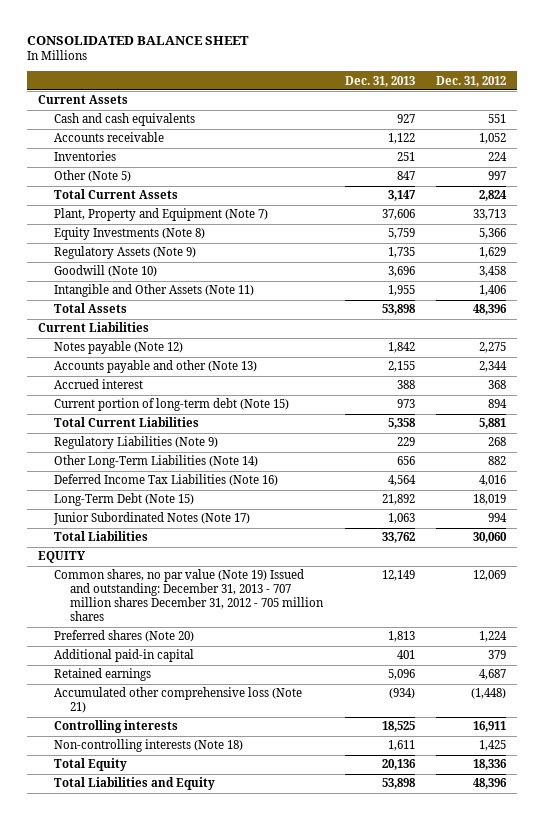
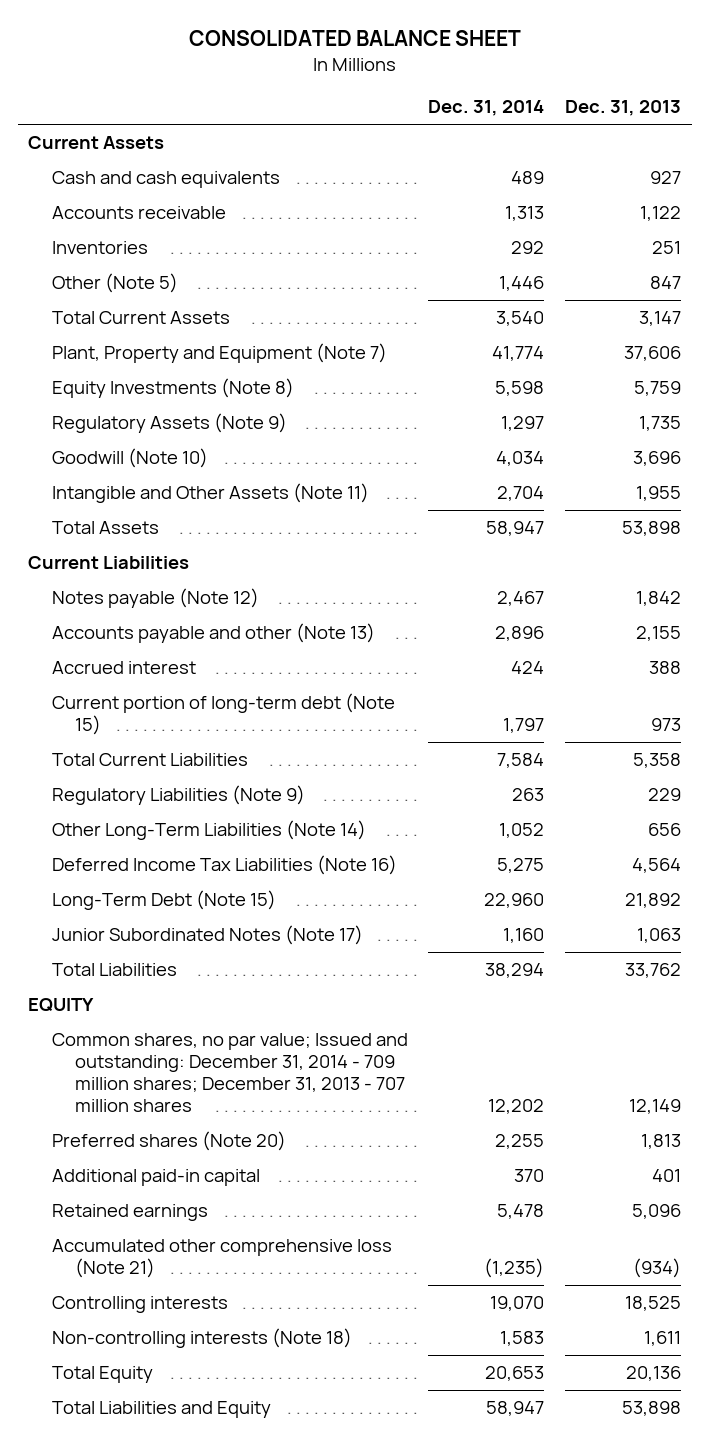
- | Dec. 31, 2013 | Dec. 31, 2012
+ | Dec. 31, 2014 | Dec. 31, 2013
- Common shares, no par value (Note 19) Issued and outstanding: December 31, 2013 - 707 million shares December 31, 2012 - 705 million shares | 12,149 | 12,069
+ Common shares, no par value; Issued and outstanding: December 31, 2014 - 709 million shares; December 31, 2013 - 707 million shares | 12,202 | 12,149

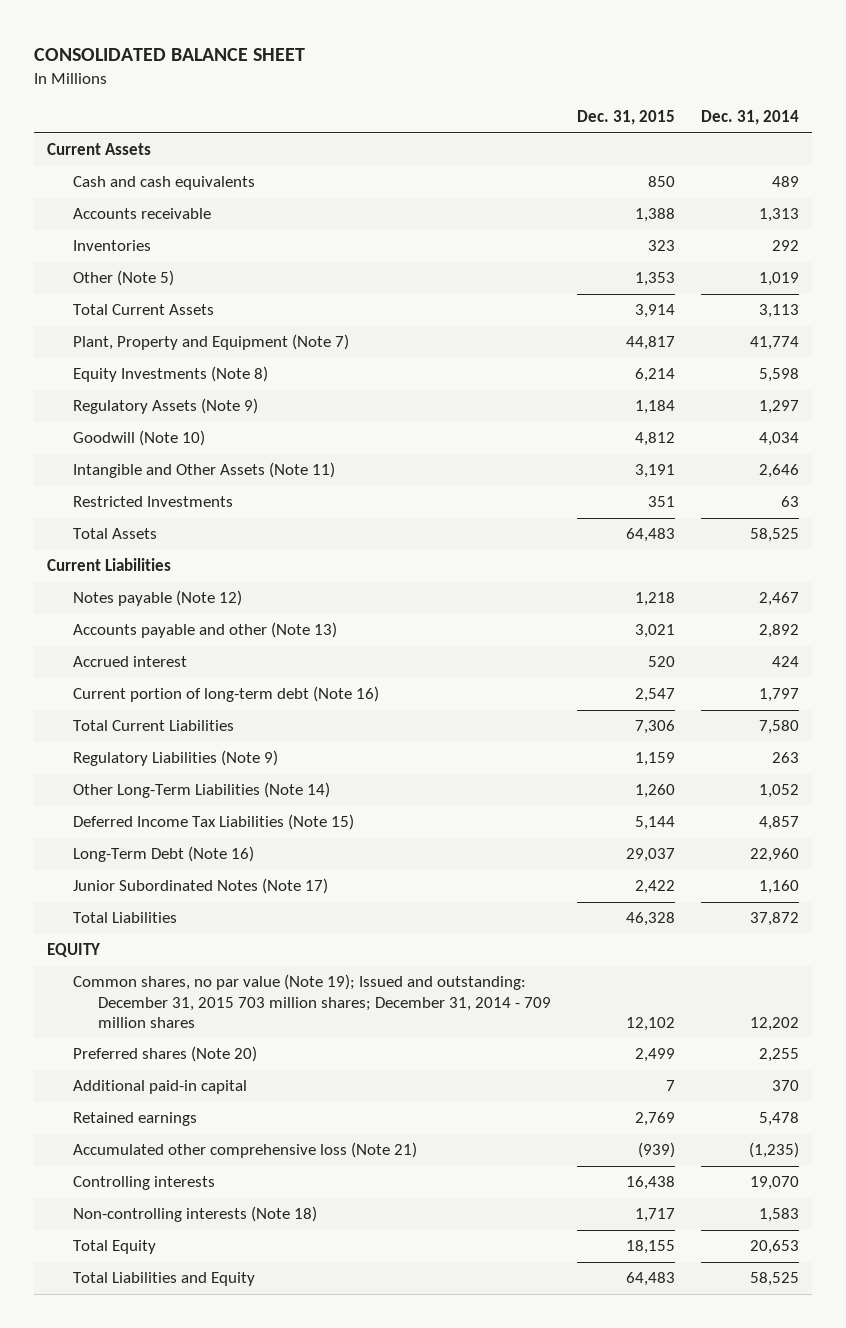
- | Dec. 31, 2014 | Dec. 31, 2013
+ | Dec. 31, 2015 | Dec. 31, 2014
- Other (Note 5) | 1,446 | 847
- Total Current Assets | 3,540 | 3,147
+ Other (Note 5) | 1,353 | 1,019
+ Total Current Assets | 3,914 | 3,113
- Intangible and Other Assets (Note 11) | 2,704 | 1,955
- Total Assets | 58,947 | 53,898
+ Intangible and Other Assets (Note 11) | 3,191 | 2,646
+ Restricted Investments | 351 | 63
+ Total Assets | 64,483 | 58,525
- Accounts payable and other (Note 13) | 2,896 | 2,155
+ Accounts payable and other (Note 13) | 3,021 | 2,892
- Current portion of long-term debt (Note 15) | 1,797 | 973
- Total Current Liabilities | 7,584 | 5,358
+ Current portion of long-term debt (Note 16) | 2,547 | 1,797
+ Total Current Liabilities | 7,306 | 7,580
- Deferred Income Tax Liabilities (Note 16) | 5,275 | 4,564
- Long-Term Debt (Note 15) | 22,960 | 21,892
+ Deferred Income Tax Liabilities (Note 15) | 5,144 | 4,857
+ Long-Term Debt (Note 16) | 29,037 | 22,960
- Total Liabilities | 38,294 | 33,762
+ Total Liabilities | 46,328 | 37,872
- Common shares, no par value; Issued and outstanding: December 31, 2014 - 709 million shares; December 31, 2013 - 707 million shares | 12,202 | 12,149
+ Common shares, no par value (Note 19); Issued and outstanding: December 31, 2015 703 million shares; December 31, 2014 - 709 million shares | 12,102 | 12,202
- Total Liabilities and Equity | 58,947 | 53,898
+ Total Liabilities and Equity | 64,483 | 58,525

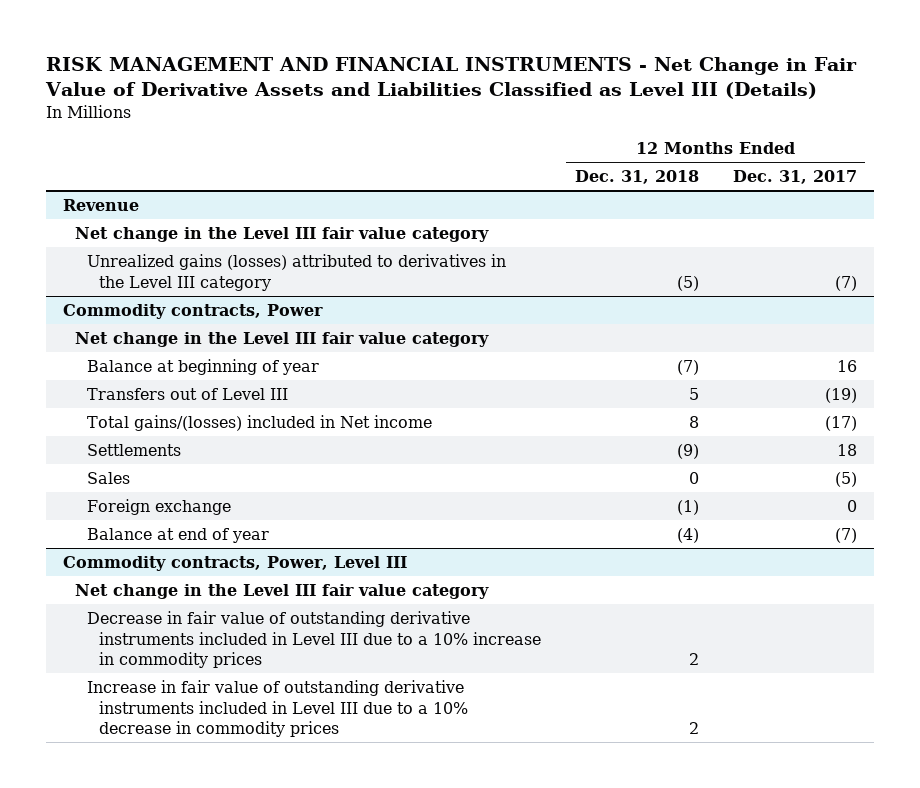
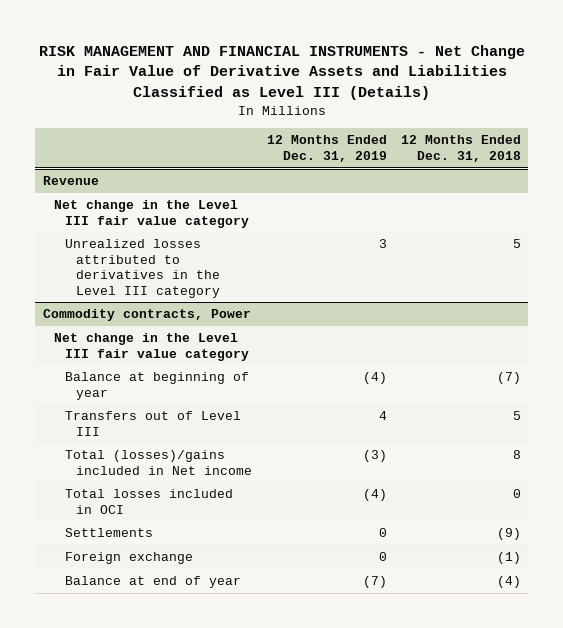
- | 12 Months Ended Dec. 31, 2018 | 12 Months Ended Dec. 31, 2017
+ | 12 Months Ended Dec. 31, 2019 | 12 Months Ended Dec. 31, 2018
@ Revenue
- Unrealized gains (losses) attributed to derivatives in the Level III category | (5) | (7)
+ Unrealized losses attributed to derivatives in the Level III category | 3 | 5
@ Commodity contracts, Power
- Total gains/(losses) included in Net income | 8 | (17)
+ Total (losses)/gains included in Net income | (3) | 8
+ Total losses included in OCI | (4) | 0
- Sales | 0 | (5)
- Commodity contracts, Power, Level III
- Net change in the Level III fair value category
- Decrease in fair value of outstanding derivative instruments included in Level III due to a 10% increase in commodity prices | 2 |
- Increase in fair value of outstanding derivative instruments included in Level III due to a 10% decrease in commodity prices | 2 |

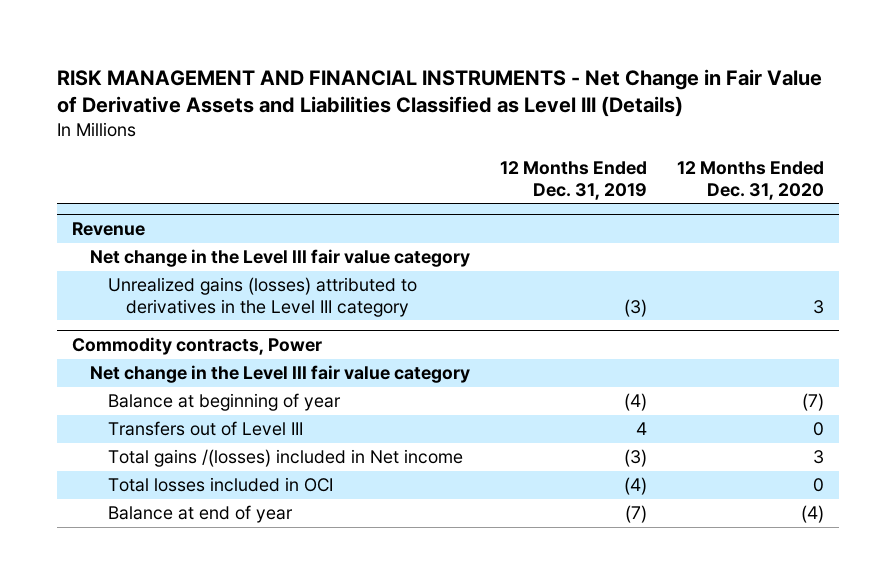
- | 12 Months Ended Dec. 31, 2019 | 12 Months Ended Dec. 31, 2018
+ | 12 Months Ended Dec. 31, 2019 | 12 Months Ended Dec. 31, 2020
@ Revenue
- Unrealized losses attributed to derivatives in the Level III category | 3 | 5
+ Unrealized gains (losses) attributed to derivatives in the Level III category | (3) | 3
@ Commodity contracts, Power
- Total (losses)/gains included in Net income | (3) | 8
+ Total gains /(losses) included in Net income | (3) | 3
- Settlements | 0 | (9)
- Foreign exchange | 0 | (1)

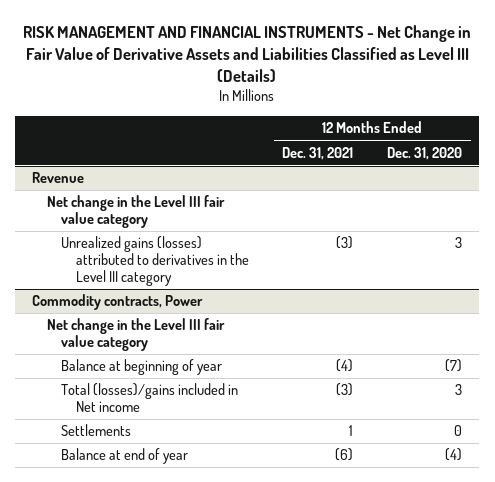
- | 12 Months Ended Dec. 31, 2019 | 12 Months Ended Dec. 31, 2020
+ | 12 Months Ended Dec. 31, 2021 | 12 Months Ended Dec. 31, 2020
@ Commodity contracts, Power
- Transfers out of Level III | 4 | 0
- Total gains /(losses) included in Net income | (3) | 3
- Total losses included in OCI | (4) | 0
+ Total (losses)/gains included in Net income | (3) | 3
+ Settlements | 1 | 0

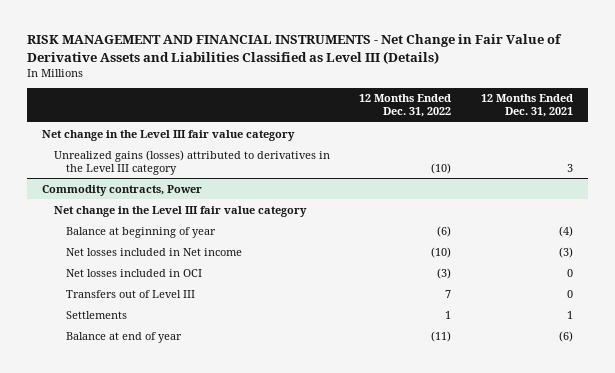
- | 12 Months Ended Dec. 31, 2021 | 12 Months Ended Dec. 31, 2020
+ | 12 Months Ended Dec. 31, 2022 | 12 Months Ended Dec. 31, 2021
- Revenue
- Unrealized gains (losses) attributed to derivatives in the Level III category | (3) | 3
+ Unrealized gains (losses) attributed to derivatives in the Level III category | (10) | 3
@ Commodity contracts, Power
- Total (losses)/gains included in Net income | (3) | 3
+ Net losses included in Net income | (10) | (3)
+ Net losses included in OCI | (3) | 0
+ Transfers out of Level III | 7 | 0

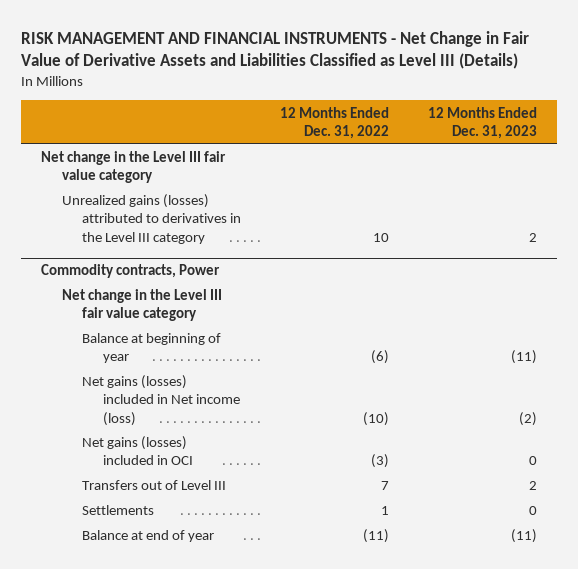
- | 12 Months Ended Dec. 31, 2022 | 12 Months Ended Dec. 31, 2021
+ | 12 Months Ended Dec. 31, 2022 | 12 Months Ended Dec. 31, 2023
- Unrealized gains (losses) attributed to derivatives in the Level III category | (10) | 3
+ Unrealized gains (losses) attributed to derivatives in the Level III category | 10 | 2
@ Commodity contracts, Power
- Net losses included in Net income | (10) | (3)
- Net losses included in OCI | (3) | 0
+ Net gains (losses) included in Net income (loss) | (10) | (2)
+ Net gains (losses) included in OCI | (3) | 0

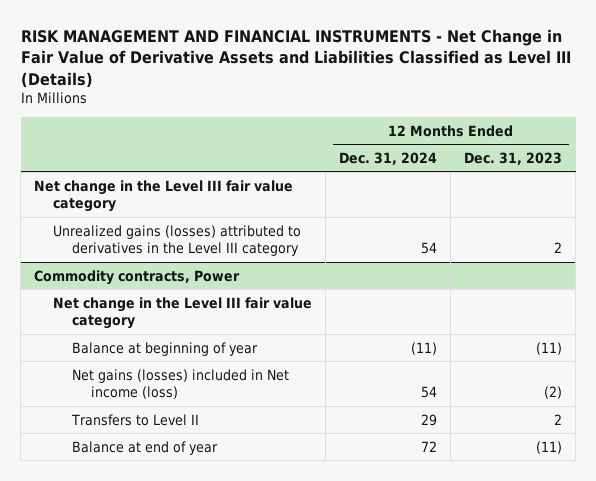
- | 12 Months Ended Dec. 31, 2022 | 12 Months Ended Dec. 31, 2023
+ | 12 Months Ended Dec. 31, 2024 | 12 Months Ended Dec. 31, 2023
@ Commodity contracts, Power
- Net gains (losses) included in OCI | (3) | 0
- Transfers out of Level III | 7 | 2
- Settlements | 1 | 0
+ Transfers to Level II | 29 | 2

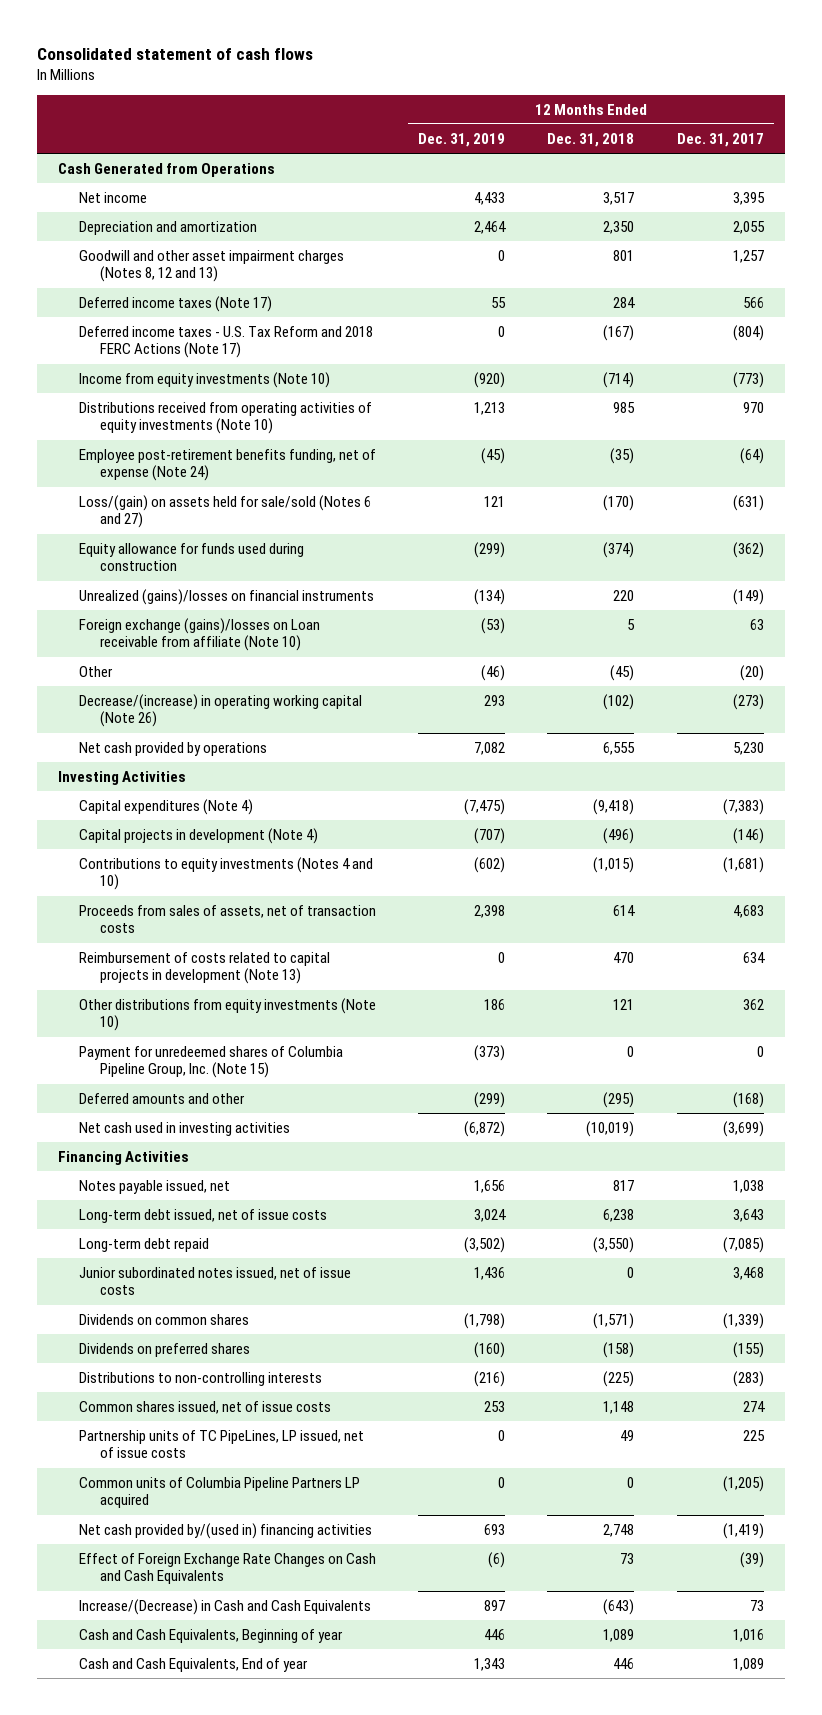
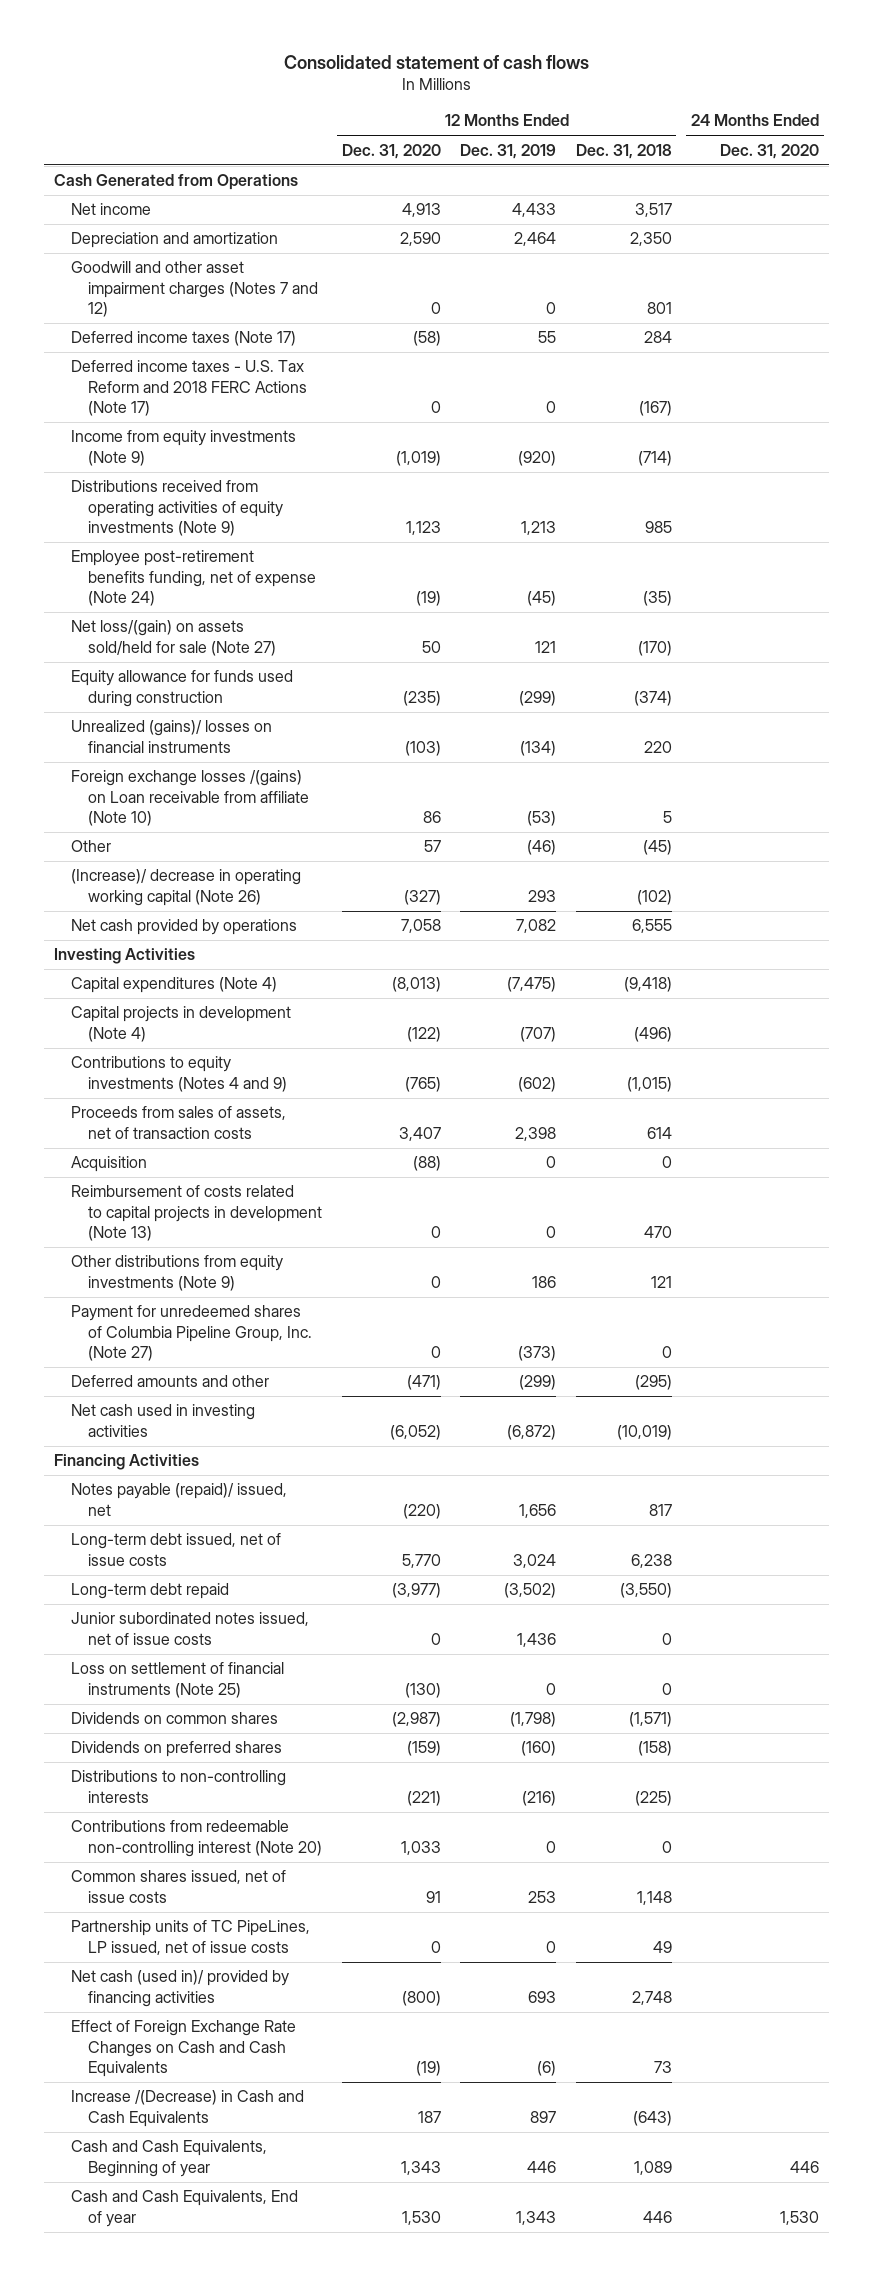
- | 12 Months Ended Dec. 31, 2019 | 12 Months Ended Dec. 31, 2018 | 12 Months Ended Dec. 31, 2017
+ | 12 Months Ended Dec. 31, 2020 | 12 Months Ended Dec. 31, 2019 | 12 Months Ended Dec. 31, 2018 | 24 Months Ended Dec. 31, 2020
- Goodwill and other asset impairment charges (Notes 8, 12 and 13) | 0 | 801 | 1,257
+ Goodwill and other asset impairment charges (Notes 7 and 12) | 0 | 0 | 801 |
- Income from equity investments (Note 10) | (920) | (714) | (773)
- Distributions received from operating activities of equity investments (Note 10) | 1,213 | 985 | 970
+ Income from equity investments (Note 9) | (1,019) | (920) | (714) |
+ Distributions received from operating activities of equity investments (Note 9) | 1,123 | 1,213 | 985 |
- Loss/(gain) on assets held for sale/sold (Notes 6 and 27) | 121 | (170) | (631)
+ Net loss/(gain) on assets sold/held for sale (Note 27) | 50 | 121 | (170) |
- Unrealized (gains)/losses on financial instruments | (134) | 220 | (149)
- Foreign exchange (gains)/losses on Loan receivable from affiliate (Note 10) | (53) | 5 | 63
+ Unrealized (gains)/ losses on financial instruments | (103) | (134) | 220 |
+ Foreign exchange losses /(gains) on Loan receivable from affiliate (Note 10) | 86 | (53) | 5 |
- Decrease/(increase) in operating working capital (Note 26) | 293 | (102) | (273)
+ (Increase)/ decrease in operating working capital (Note 26) | (327) | 293 | (102) |
- Contributions to equity investments (Notes 4 and 10) | (602) | (1,015) | (1,681)
+ Contributions to equity investments (Notes 4 and 9) | (765) | (602) | (1,015) |
+ Acquisition | (88) | 0 | 0 |
- Other distributions from equity investments (Note 10) | 186 | 121 | 362
- Payment for unredeemed shares of Columbia Pipeline Group, Inc. (Note 15) | (373) | 0 | 0
+ Other distributions from equity investments (Note 9) | 0 | 186 | 121 |
+ Payment for unredeemed shares of Columbia Pipeline Group, Inc. (Note 27) | 0 | (373) | 0 |
- Notes payable issued, net | 1,656 | 817 | 1,038
+ Notes payable (repaid)/ issued, net | (220) | 1,656 | 817 |
+ Loss on settlement of financial instruments (Note 25) | (130) | 0 | 0 |
+ Contributions from redeemable non-controlling interest (Note 20) | 1,033 | 0 | 0 |
- Common units of Columbia Pipeline Partners LP acquired | 0 | 0 | (1,205)
- Net cash provided by/(used in) financing activities | 693 | 2,748 | (1,419)
+ Net cash (used in)/ provided by financing activities | (800) | 693 | 2,748 |
- Increase/(Decrease) in Cash and Cash Equivalents | 897 | (643) | 73
+ Increase /(Decrease) in Cash and Cash Equivalents | 187 | 897 | (643) |

